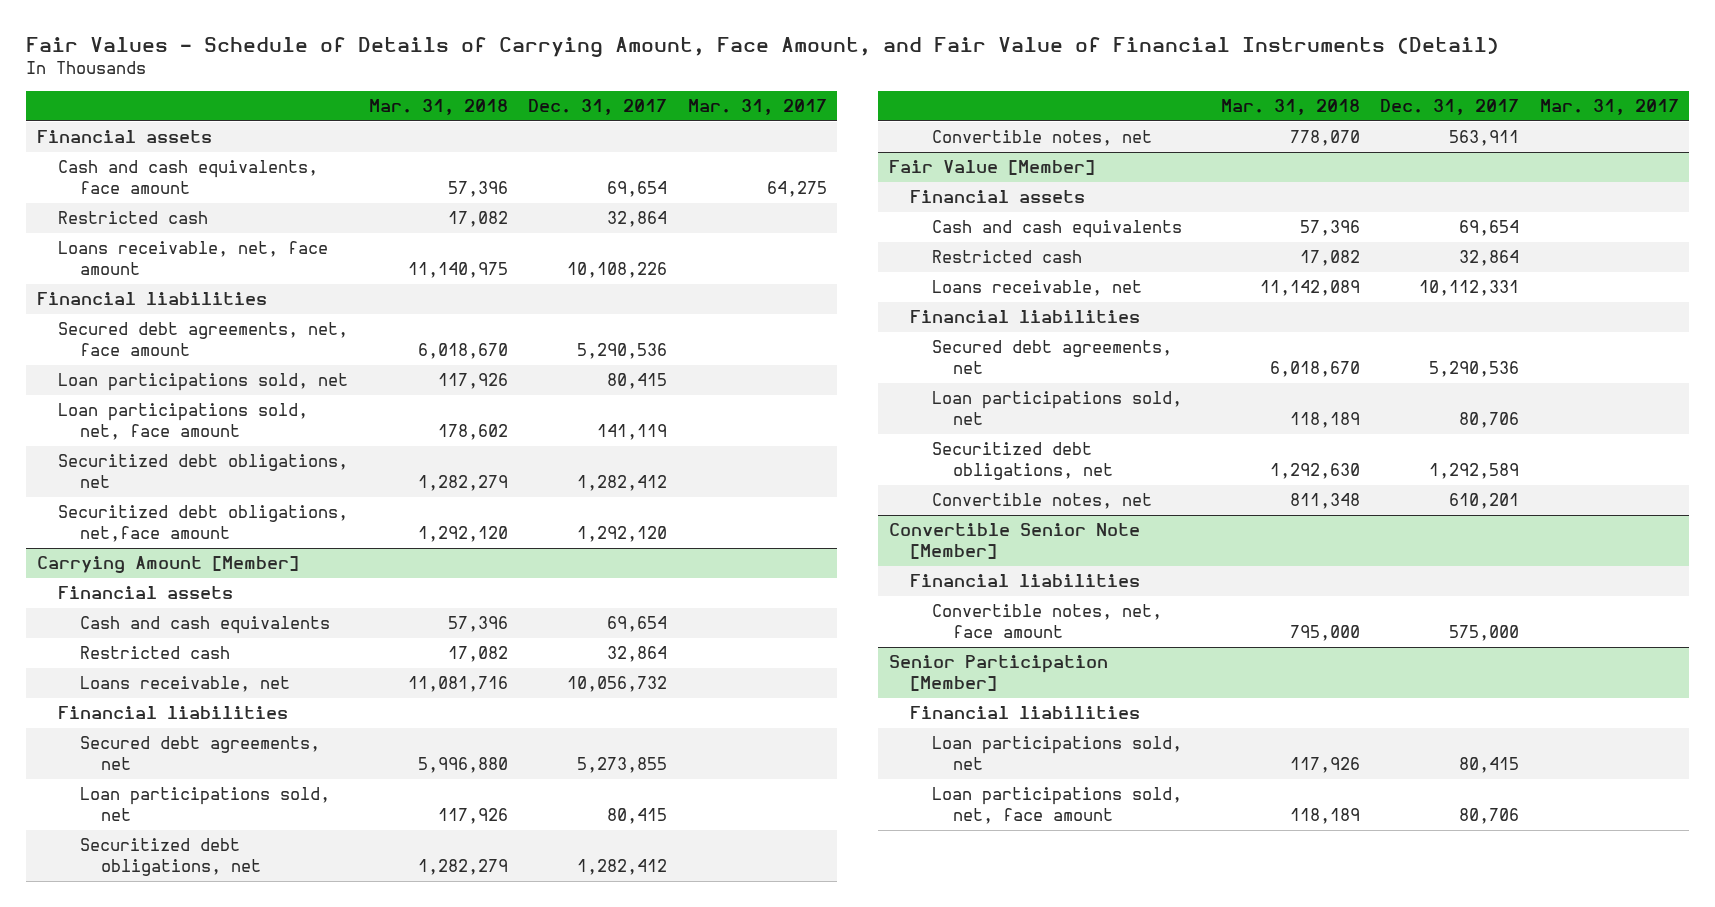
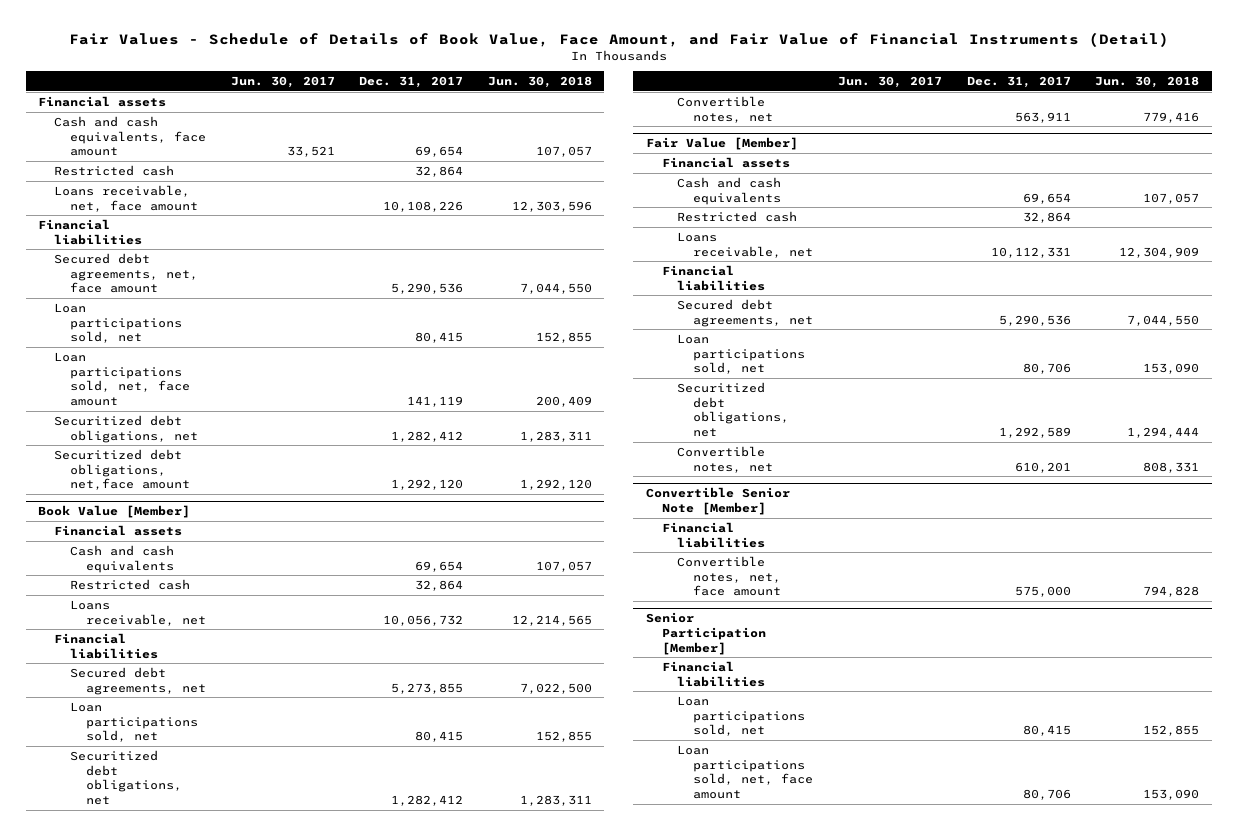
- Fair Values - Schedule of Details of Carrying Amount, Face Amount, and Fair Value of Financial Instruments (Detail)
+ Fair Values - Schedule of Details of Book Value, Face Amount, and Fair Value of Financial Instruments (Detail)
- | Mar. 31, 2018 | Dec. 31, 2017 | Mar. 31, 2017
+ | Jun. 30, 2017 | Dec. 31, 2017 | Jun. 30, 2018
- Carrying Amount [Member]
+ Book Value [Member]

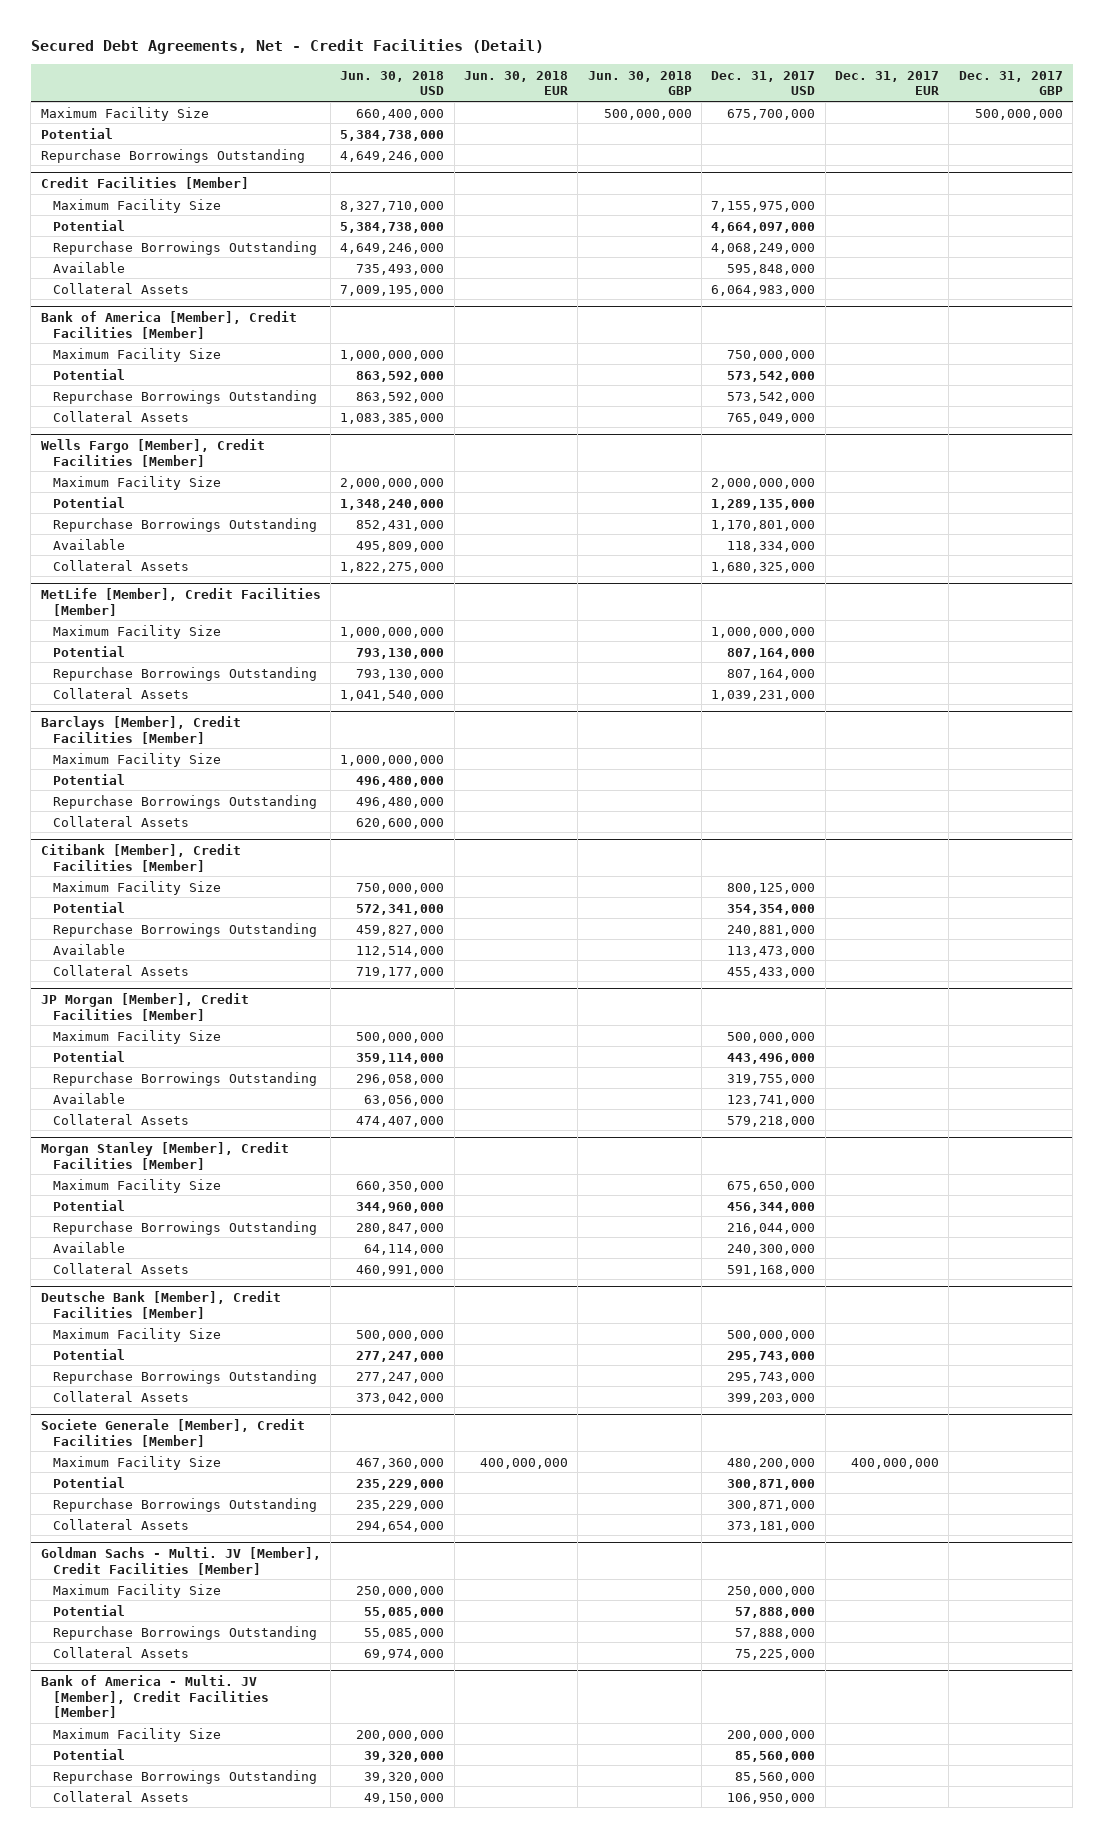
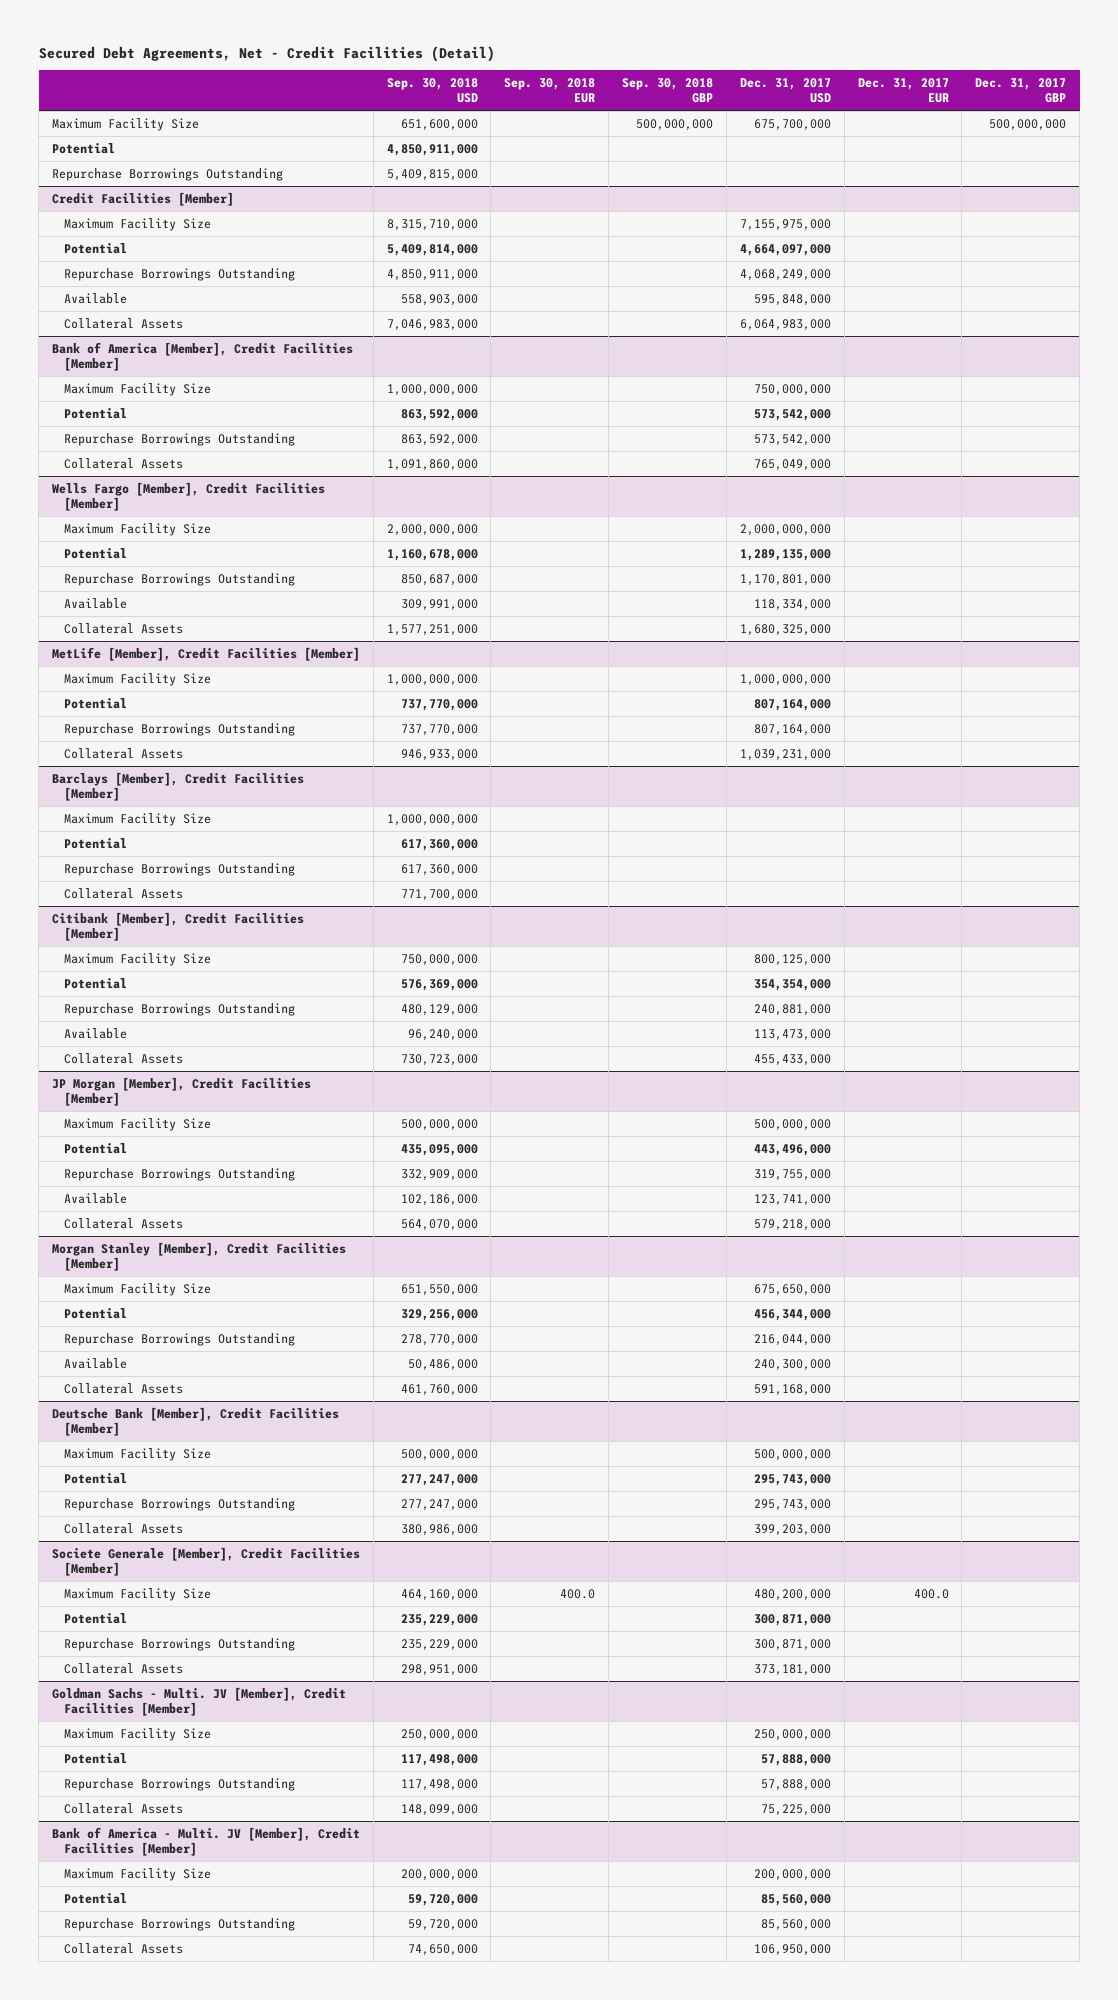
- | Jun. 30, 2018 USD | Jun. 30, 2018 EUR | Jun. 30, 2018 GBP | Dec. 31, 2017 USD | Dec. 31, 2017 EUR | Dec. 31, 2017 GBP
+ | Sep. 30, 2018 USD | Sep. 30, 2018 EUR | Sep. 30, 2018 GBP | Dec. 31, 2017 USD | Dec. 31, 2017 EUR | Dec. 31, 2017 GBP
@ Societe Generale [Member], Credit Facilities [Member]
- Maximum Facility Size | 467,360,000 | 400,000,000 | | 480,200,000 | 400,000,000 |
+ Maximum Facility Size | 464,160,000 | 400.0 | | 480,200,000 | 400.0 |

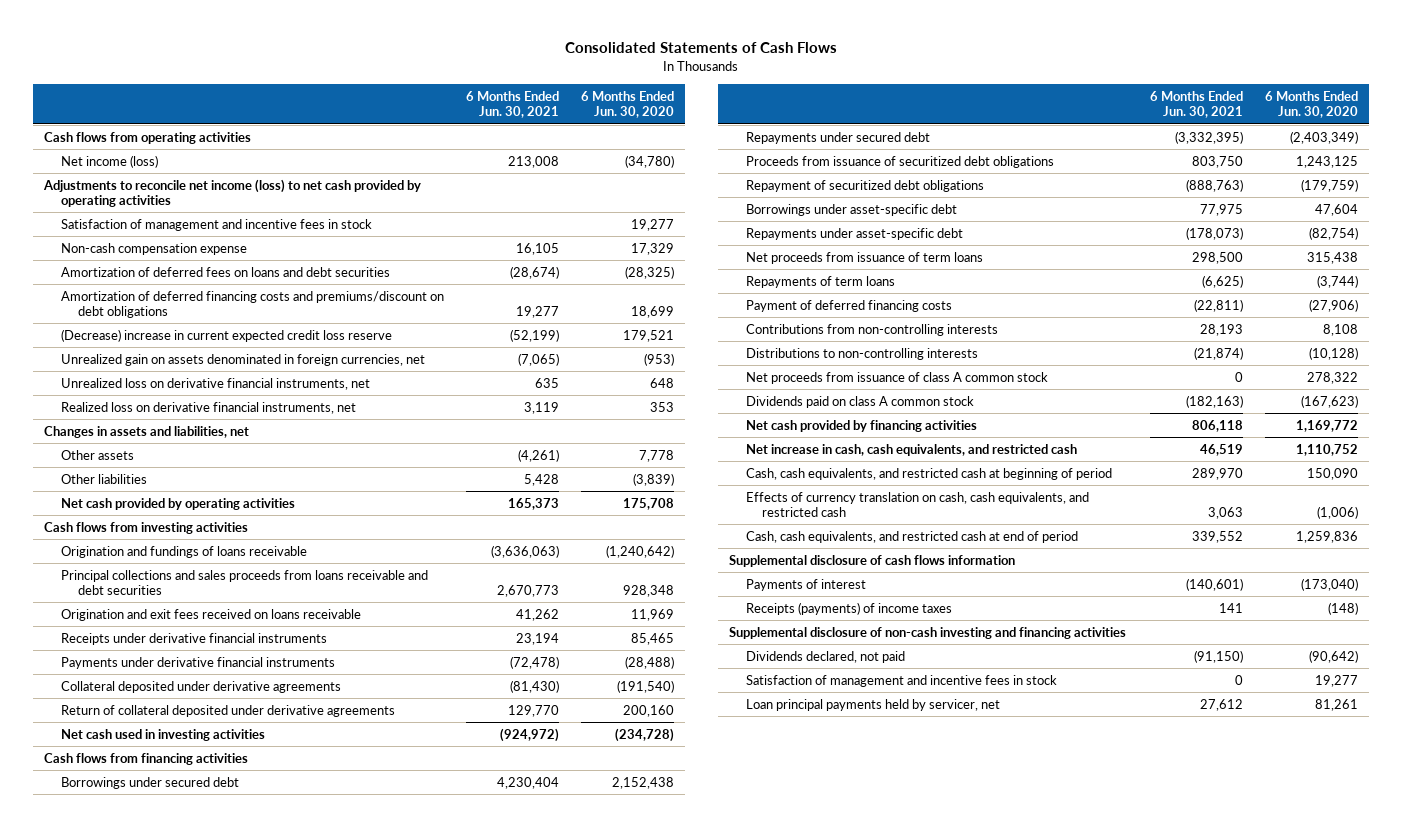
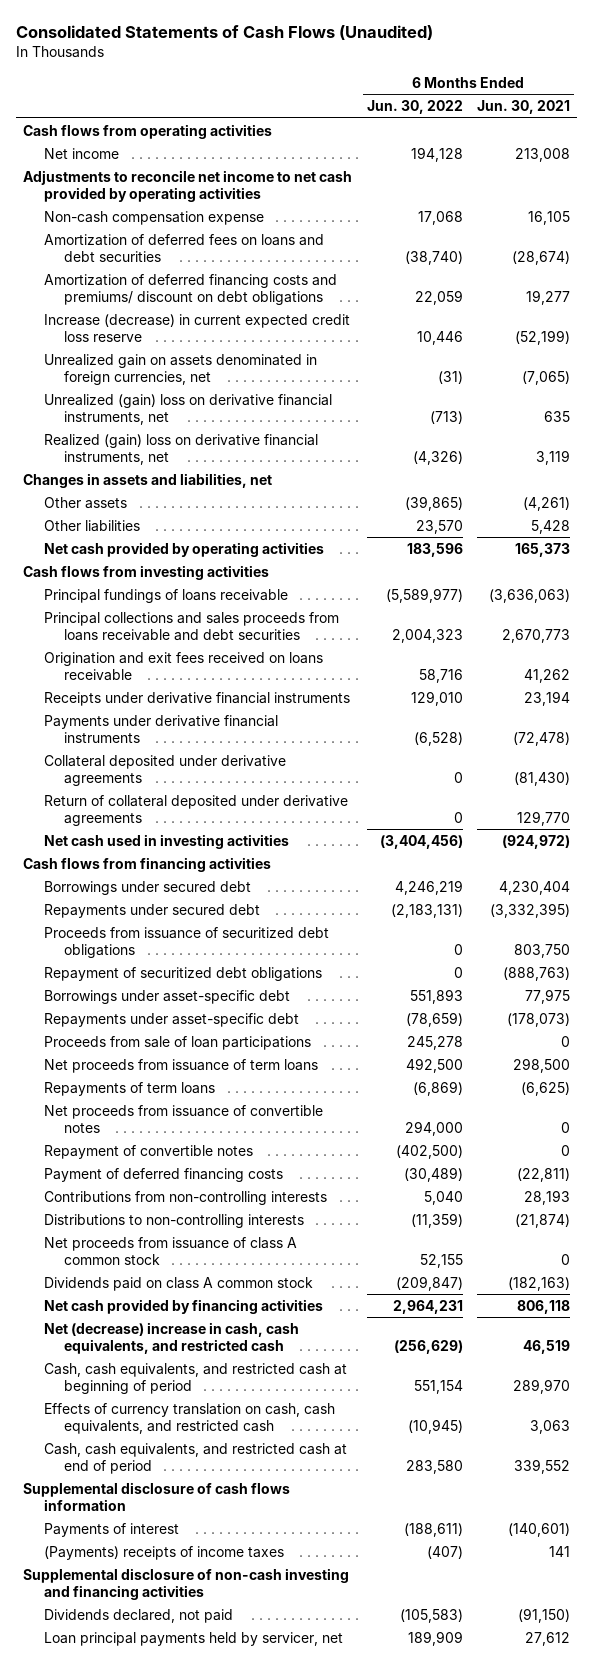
- Consolidated Statements of Cash Flows
+ Consolidated Statements of Cash Flows (Unaudited)
- | 6 Months Ended Jun. 30, 2021 | 6 Months Ended Jun. 30, 2020
+ | 6 Months Ended Jun. 30, 2022 | 6 Months Ended Jun. 30, 2021
- Net income (loss) | 213,008 | (34,780)
- Adjustments to reconcile net income (loss) to net cash provided by operating activities
- Satisfaction of management and incentive fees in stock | | 19,277
+ Net income | 194,128 | 213,008
+ Adjustments to reconcile net income to net cash provided by operating activities
- Amortization of deferred financing costs and premiums/discount on debt obligations | 19,277 | 18,699
- (Decrease) increase in current expected credit loss reserve | (52,199) | 179,521
+ Amortization of deferred financing costs and premiums/ discount on debt obligations | 22,059 | 19,277
+ Increase (decrease) in current expected credit loss reserve | 10,446 | (52,199)
- Unrealized loss on derivative financial instruments, net | 635 | 648
- Realized loss on derivative financial instruments, net | 3,119 | 353
+ Unrealized (gain) loss on derivative financial instruments, net | (713) | 635
+ Realized (gain) loss on derivative financial instruments, net | (4,326) | 3,119
- Origination and fundings of loans receivable | (3,636,063) | (1,240,642)
+ Principal fundings of loans receivable | (5,589,977) | (3,636,063)
+ Proceeds from sale of loan participations | 245,278 | 0
+ Net proceeds from issuance of convertible notes | 294,000 | 0
+ Repayment of convertible notes | (402,500) | 0
- Net increase in cash, cash equivalents, and restricted cash | 46,519 | 1,110,752
+ Net (decrease) increase in cash, cash equivalents, and restricted cash | (256,629) | 46,519
- Receipts (payments) of income taxes | 141 | (148)
+ (Payments) receipts of income taxes | (407) | 141
- Satisfaction of management and incentive fees in stock | 0 | 19,277

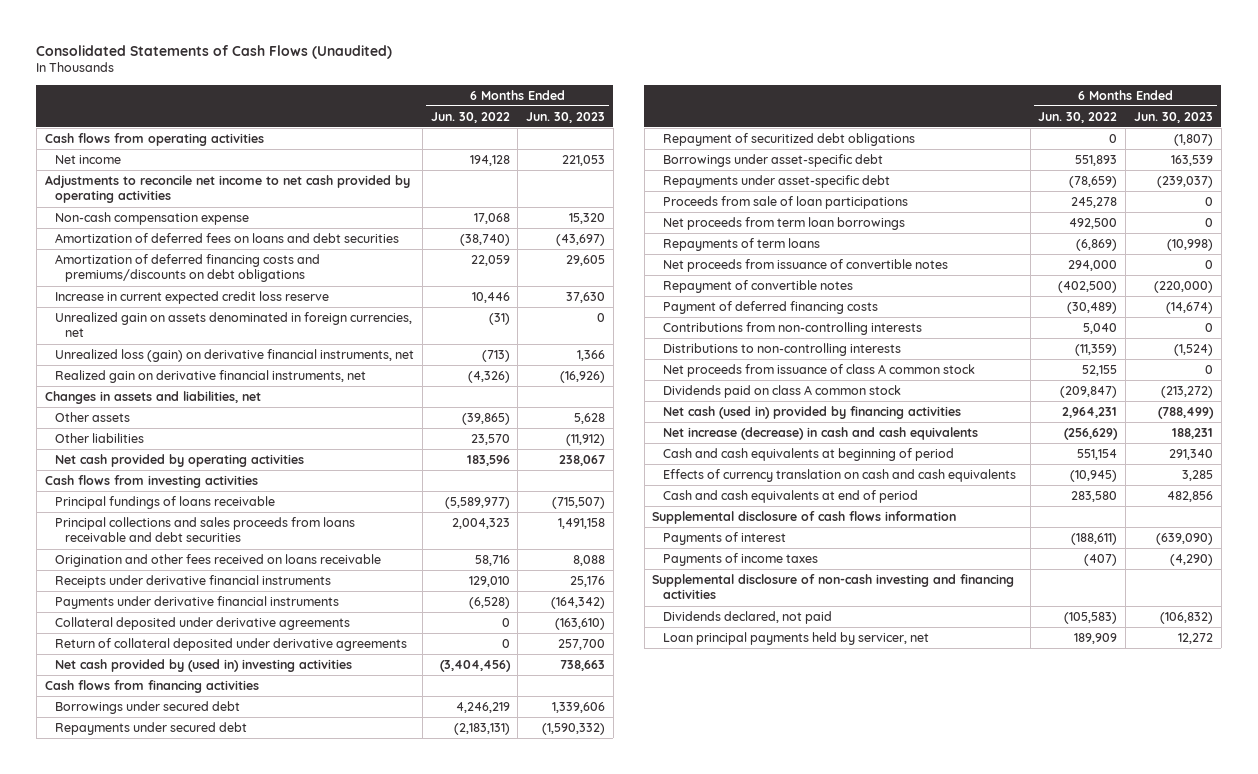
- | 6 Months Ended Jun. 30, 2022 | 6 Months Ended Jun. 30, 2021
+ | 6 Months Ended Jun. 30, 2022 | 6 Months Ended Jun. 30, 2023
- Amortization of deferred financing costs and premiums/ discount on debt obligations | 22,059 | 19,277
- Increase (decrease) in current expected credit loss reserve | 10,446 | (52,199)
+ Amortization of deferred financing costs and premiums/discounts on debt obligations | 22,059 | 29,605
+ Increase in current expected credit loss reserve | 10,446 | 37,630
- Unrealized (gain) loss on derivative financial instruments, net | (713) | 635
- Realized (gain) loss on derivative financial instruments, net | (4,326) | 3,119
+ Unrealized loss (gain) on derivative financial instruments, net | (713) | 1,366
+ Realized gain on derivative financial instruments, net | (4,326) | (16,926)
- Origination and exit fees received on loans receivable | 58,716 | 41,262
+ Origination and other fees received on loans receivable | 58,716 | 8,088
- Net cash used in investing activities | (3,404,456) | (924,972)
+ Net cash provided by (used in) investing activities | (3,404,456) | 738,663
- Proceeds from issuance of securitized debt obligations | 0 | 803,750
- Net proceeds from issuance of term loans | 492,500 | 298,500
+ Net proceeds from term loan borrowings | 492,500 | 0
- Net cash provided by financing activities | 2,964,231 | 806,118
- Net (decrease) increase in cash, cash equivalents, and restricted cash | (256,629) | 46,519
- Cash, cash equivalents, and restricted cash at beginning of period | 551,154 | 289,970
- Effects of currency translation on cash, cash equivalents, and restricted cash | (10,945) | 3,063
- Cash, cash equivalents, and restricted cash at end of period | 283,580 | 339,552
+ Net cash (used in) provided by financing activities | 2,964,231 | (788,499)
+ Net increase (decrease) in cash and cash equivalents | (256,629) | 188,231
+ Cash and cash equivalents at beginning of period | 551,154 | 291,340
+ Effects of currency translation on cash and cash equivalents | (10,945) | 3,285
+ Cash and cash equivalents at end of period | 283,580 | 482,856
- (Payments) receipts of income taxes | (407) | 141
+ Payments of income taxes | (407) | (4,290)

